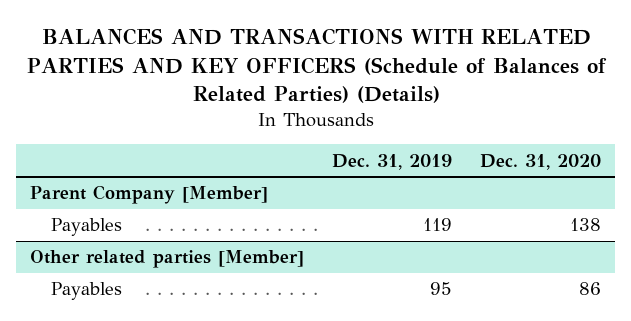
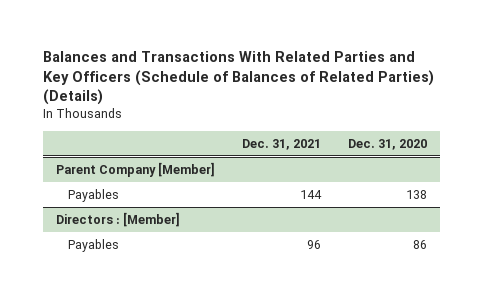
- BALANCES AND TRANSACTIONS WITH RELATED PARTIES AND KEY OFFICERS (Schedule of Balances of Related Parties) (Details)
+ Balances and Transactions With Related Parties and Key Officers (Schedule of Balances of Related Parties) (Details)
- | Dec. 31, 2019 | Dec. 31, 2020
+ | Dec. 31, 2021 | Dec. 31, 2020
- Other related parties [Member]
+ Directors : [Member]

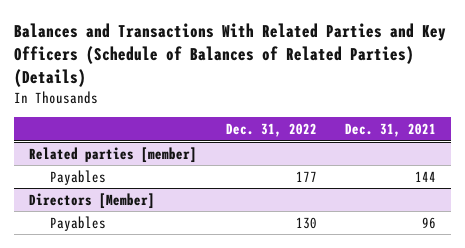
- | Dec. 31, 2021 | Dec. 31, 2020
+ | Dec. 31, 2022 | Dec. 31, 2021
- Parent Company [Member]
+ Related parties [member]
- Directors : [Member]
+ Directors [Member]

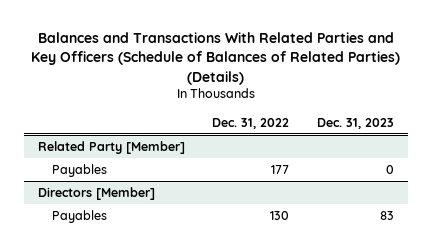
- | Dec. 31, 2022 | Dec. 31, 2021
+ | Dec. 31, 2022 | Dec. 31, 2023
- Related parties [member]
+ Related Party [Member]

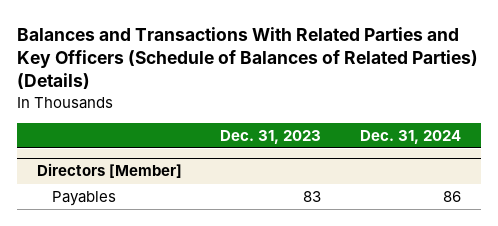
- | Dec. 31, 2022 | Dec. 31, 2023
+ | Dec. 31, 2023 | Dec. 31, 2024
- Related Party [Member]
- Payables | 177 | 0

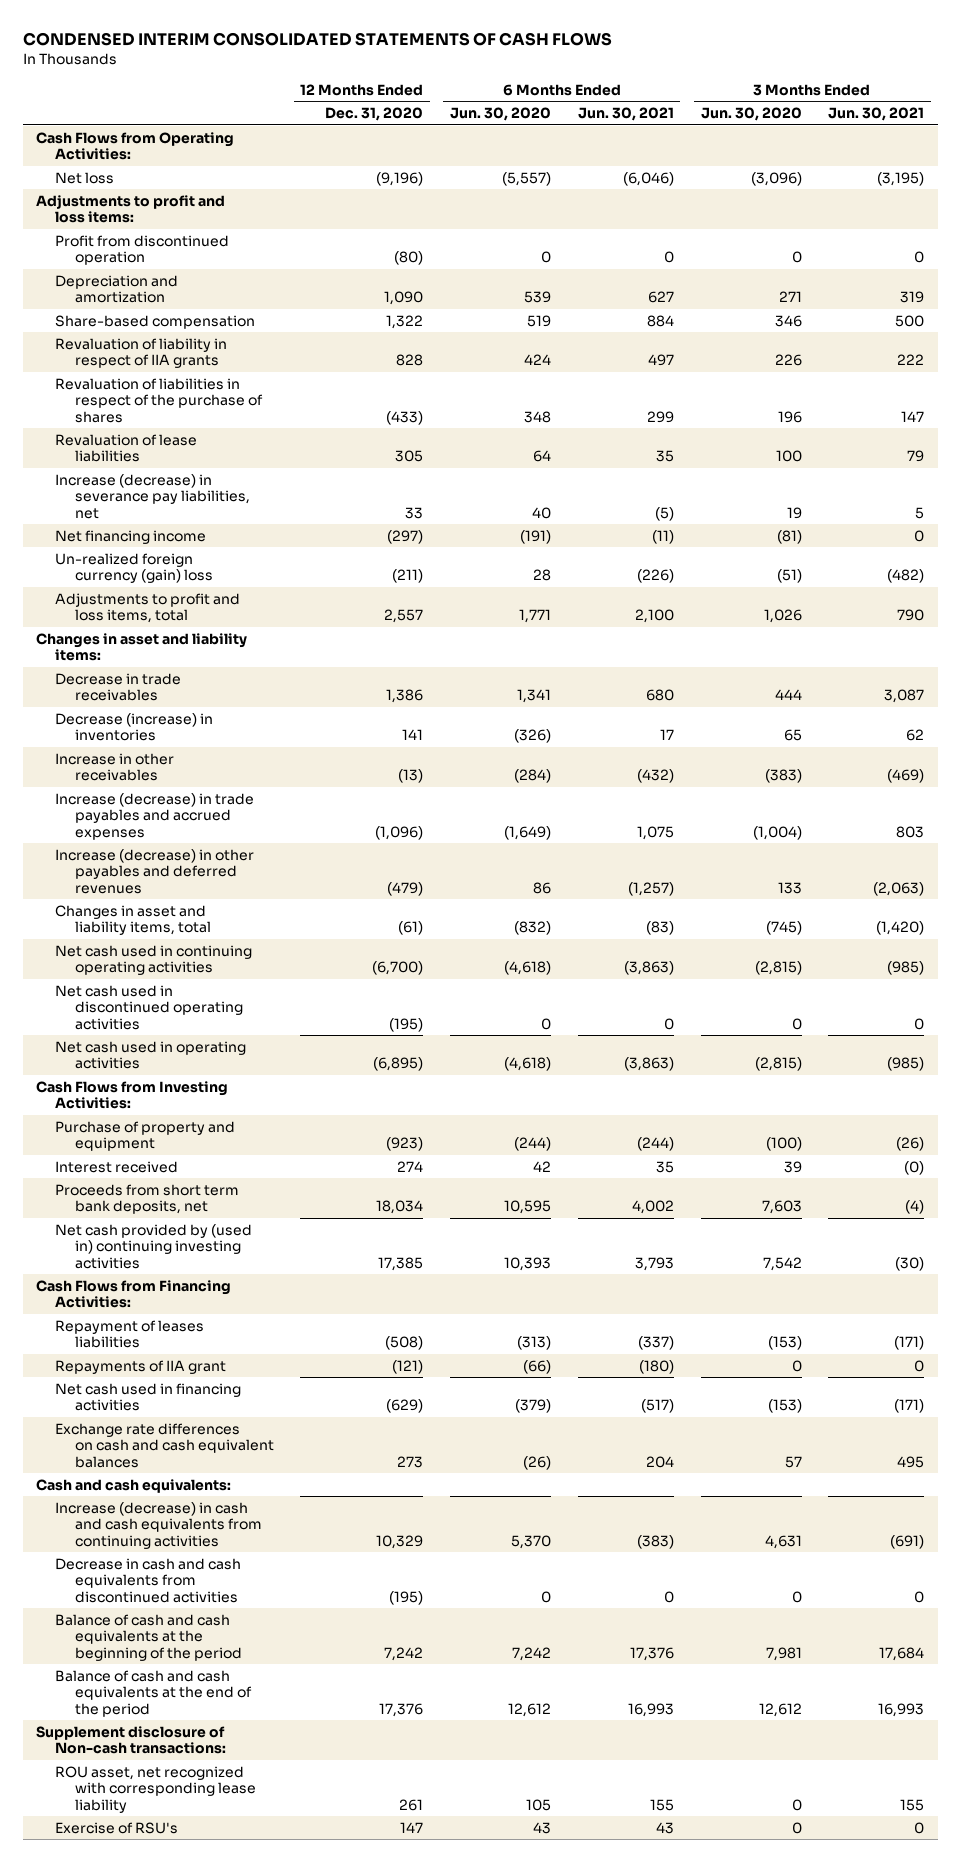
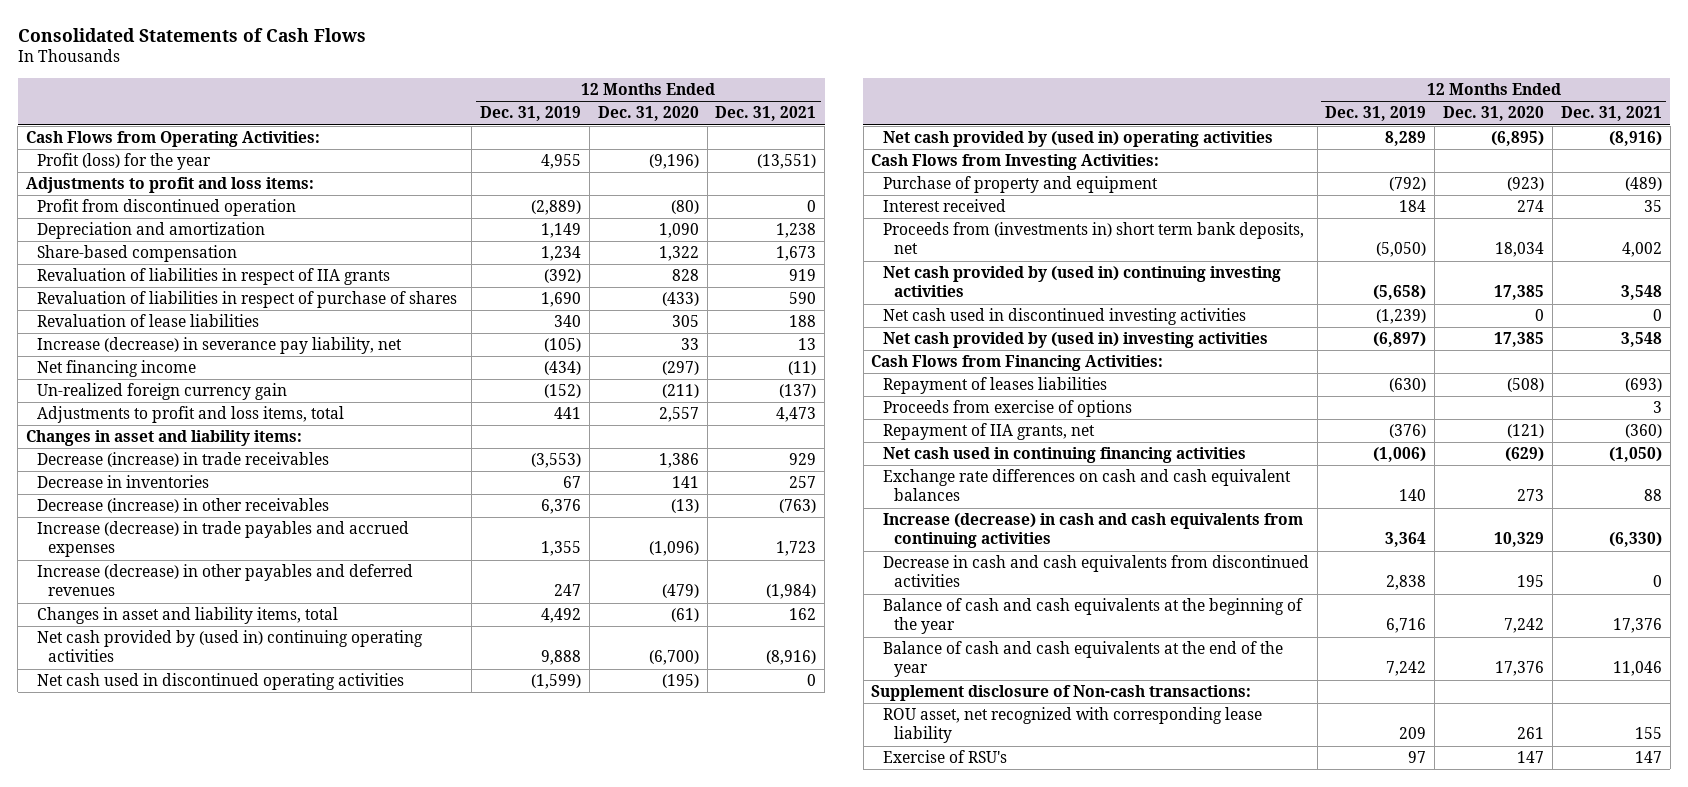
- CONDENSED INTERIM CONSOLIDATED STATEMENTS OF CASH FLOWS
+ Consolidated Statements of Cash Flows
- | 12 Months Ended Dec. 31, 2020 | 6 Months Ended Jun. 30, 2020 | 6 Months Ended Jun. 30, 2021 | 3 Months Ended Jun. 30, 2020 | 3 Months Ended Jun. 30, 2021
+ | 12 Months Ended Dec. 31, 2019 | 12 Months Ended Dec. 31, 2020 | 12 Months Ended Dec. 31, 2021
- Net loss | (9,196) | (5,557) | (6,046) | (3,096) | (3,195)
+ Profit (loss) for the year | 4,955 | (9,196) | (13,551)
- Revaluation of liability in respect of IIA grants | 828 | 424 | 497 | 226 | 222
- Revaluation of liabilities in respect of the purchase of shares | (433) | 348 | 299 | 196 | 147
+ Revaluation of liabilities in respect of IIA grants | (392) | 828 | 919
+ Revaluation of liabilities in respect of purchase of shares | 1,690 | (433) | 590
- Increase (decrease) in severance pay liabilities, net | 33 | 40 | (5) | 19 | 5
+ Increase (decrease) in severance pay liability, net | (105) | 33 | 13
- Un-realized foreign currency (gain) loss | (211) | 28 | (226) | (51) | (482)
+ Un-realized foreign currency gain | (152) | (211) | (137)
- Decrease in trade receivables | 1,386 | 1,341 | 680 | 444 | 3,087
- Decrease (increase) in inventories | 141 | (326) | 17 | 65 | 62
- Increase in other receivables | (13) | (284) | (432) | (383) | (469)
+ Decrease (increase) in trade receivables | (3,553) | 1,386 | 929
+ Decrease in inventories | 67 | 141 | 257
+ Decrease (increase) in other receivables | 6,376 | (13) | (763)
- Net cash used in continuing operating activities | (6,700) | (4,618) | (3,863) | (2,815) | (985)
+ Net cash provided by (used in) continuing operating activities | 9,888 | (6,700) | (8,916)
- Net cash used in operating activities | (6,895) | (4,618) | (3,863) | (2,815) | (985)
+ Net cash provided by (used in) operating activities | 8,289 | (6,895) | (8,916)
- Proceeds from short term bank deposits, net | 18,034 | 10,595 | 4,002 | 7,603 | (4)
+ Proceeds from (investments in) short term bank deposits, net | (5,050) | 18,034 | 4,002
+ Net cash used in discontinued investing activities | (1,239) | 0 | 0
+ Net cash provided by (used in) investing activities | (6,897) | 17,385 | 3,548
- Repayments of IIA grant | (121) | (66) | (180) | 0 | 0
- Net cash used in financing activities | (629) | (379) | (517) | (153) | (171)
+ Proceeds from exercise of options | | | 3
+ Repayment of IIA grants, net | (376) | (121) | (360)
+ Net cash used in continuing financing activities | (1,006) | (629) | (1,050)
- Cash and cash equivalents:
- Decrease in cash and cash equivalents from discontinued activities | (195) | 0 | 0 | 0 | 0
- Balance of cash and cash equivalents at the beginning of the period | 7,242 | 7,242 | 17,376 | 7,981 | 17,684
- Balance of cash and cash equivalents at the end of the period | 17,376 | 12,612 | 16,993 | 12,612 | 16,993
+ Decrease in cash and cash equivalents from discontinued activities | 2,838 | 195 | 0
+ Balance of cash and cash equivalents at the beginning of the year | 6,716 | 7,242 | 17,376
+ Balance of cash and cash equivalents at the end of the year | 7,242 | 17,376 | 11,046

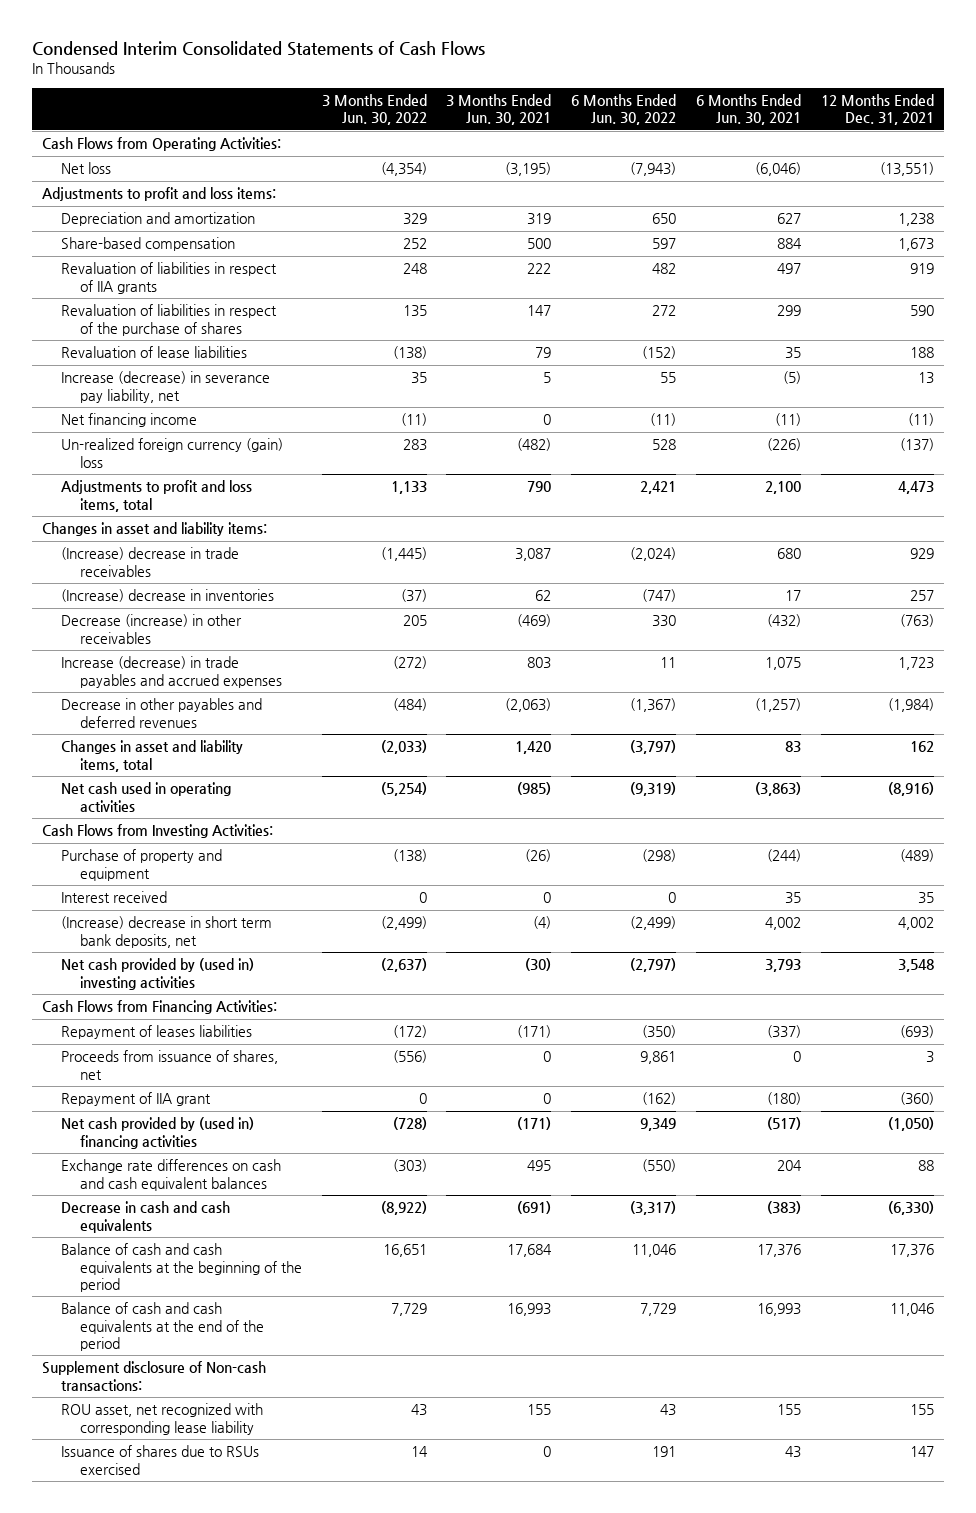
- Consolidated Statements of Cash Flows
+ Condensed Interim Consolidated Statements of Cash Flows
- | 12 Months Ended Dec. 31, 2019 | 12 Months Ended Dec. 31, 2020 | 12 Months Ended Dec. 31, 2021
+ | 3 Months Ended Jun. 30, 2022 | 3 Months Ended Jun. 30, 2021 | 6 Months Ended Jun. 30, 2022 | 6 Months Ended Jun. 30, 2021 | 12 Months Ended Dec. 31, 2021
- Profit (loss) for the year | 4,955 | (9,196) | (13,551)
+ Net loss | (4,354) | (3,195) | (7,943) | (6,046) | (13,551)
- Profit from discontinued operation | (2,889) | (80) | 0
- Revaluation of liabilities in respect of purchase of shares | 1,690 | (433) | 590
+ Revaluation of liabilities in respect of the purchase of shares | 135 | 147 | 272 | 299 | 590
- Un-realized foreign currency gain | (152) | (211) | (137)
+ Un-realized foreign currency (gain) loss | 283 | (482) | 528 | (226) | (137)
- Decrease (increase) in trade receivables | (3,553) | 1,386 | 929
- Decrease in inventories | 67 | 141 | 257
+ (Increase) decrease in trade receivables | (1,445) | 3,087 | (2,024) | 680 | 929
+ (Increase) decrease in inventories | (37) | 62 | (747) | 17 | 257
- Increase (decrease) in other payables and deferred revenues | 247 | (479) | (1,984)
+ Decrease in other payables and deferred revenues | (484) | (2,063) | (1,367) | (1,257) | (1,984)
- Net cash provided by (used in) continuing operating activities | 9,888 | (6,700) | (8,916)
- Net cash used in discontinued operating activities | (1,599) | (195) | 0
- Net cash provided by (used in) operating activities | 8,289 | (6,895) | (8,916)
+ Net cash used in operating activities | (5,254) | (985) | (9,319) | (3,863) | (8,916)
- Proceeds from (investments in) short term bank deposits, net | (5,050) | 18,034 | 4,002
- Net cash provided by (used in) continuing investing activities | (5,658) | 17,385 | 3,548
- Net cash used in discontinued investing activities | (1,239) | 0 | 0
+ (Increase) decrease in short term bank deposits, net | (2,499) | (4) | (2,499) | 4,002 | 4,002
- Proceeds from exercise of options | | | 3
- Repayment of IIA grants, net | (376) | (121) | (360)
- Net cash used in continuing financing activities | (1,006) | (629) | (1,050)
+ Proceeds from issuance of shares, net | (556) | 0 | 9,861 | 0 | 3
+ Repayment of IIA grant | 0 | 0 | (162) | (180) | (360)
+ Net cash provided by (used in) financing activities | (728) | (171) | 9,349 | (517) | (1,050)
- Increase (decrease) in cash and cash equivalents from continuing activities | 3,364 | 10,329 | (6,330)
- Decrease in cash and cash equivalents from discontinued activities | 2,838 | 195 | 0
- Balance of cash and cash equivalents at the beginning of the year | 6,716 | 7,242 | 17,376
- Balance of cash and cash equivalents at the end of the year | 7,242 | 17,376 | 11,046
+ Decrease in cash and cash equivalents | (8,922) | (691) | (3,317) | (383) | (6,330)
+ Balance of cash and cash equivalents at the beginning of the period | 16,651 | 17,684 | 11,046 | 17,376 | 17,376
+ Balance of cash and cash equivalents at the end of the period | 7,729 | 16,993 | 7,729 | 16,993 | 11,046
- Exercise of RSU's | 97 | 147 | 147
+ Issuance of shares due to RSUs exercised | 14 | 0 | 191 | 43 | 147

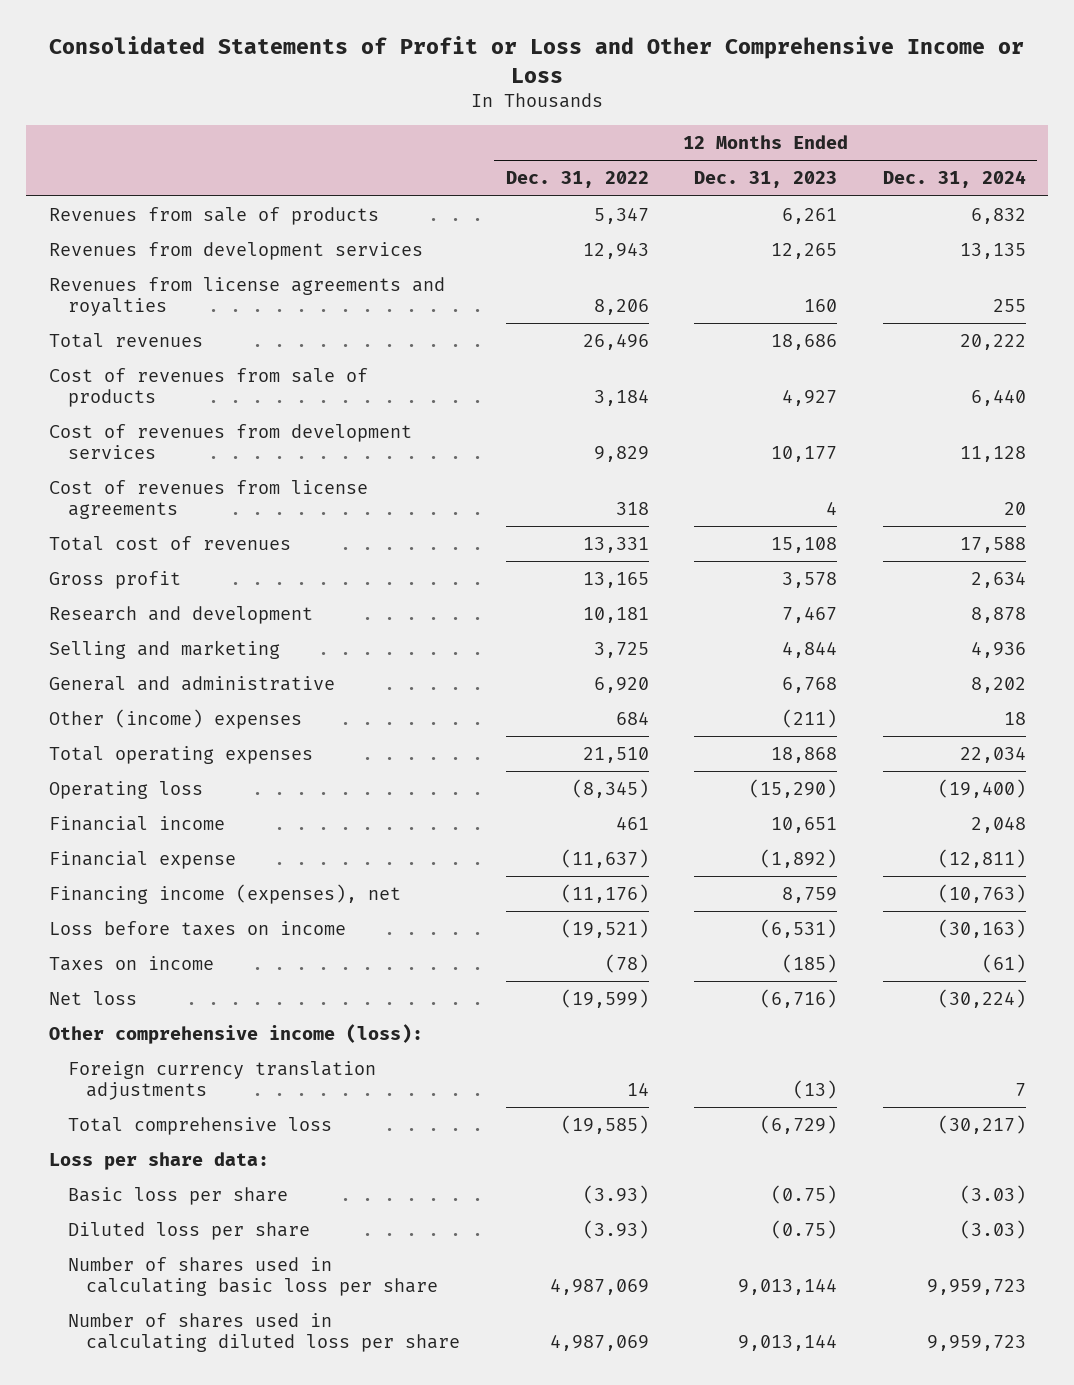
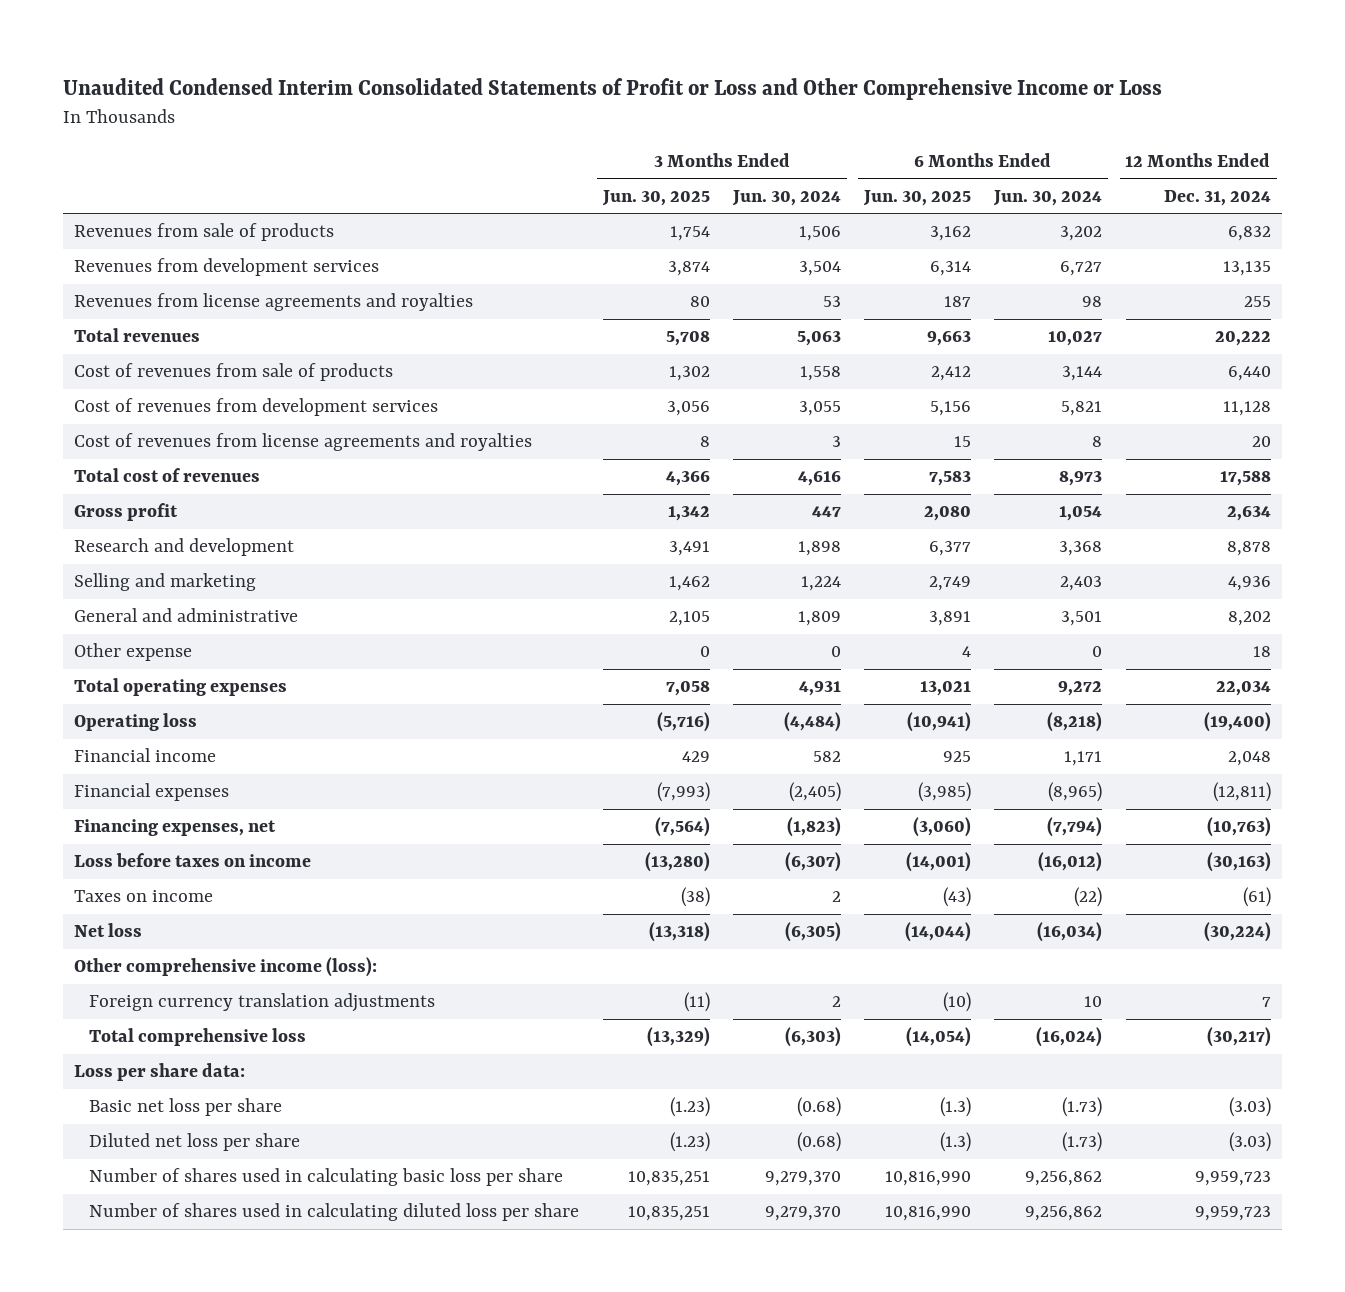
- Consolidated Statements of Profit or Loss and Other Comprehensive Income or Loss
+ Unaudited Condensed Interim Consolidated Statements of Profit or Loss and Other Comprehensive Income or Loss
- | 12 Months Ended Dec. 31, 2022 | 12 Months Ended Dec. 31, 2023 | 12 Months Ended Dec. 31, 2024
+ | 3 Months Ended Jun. 30, 2025 | 3 Months Ended Jun. 30, 2024 | 6 Months Ended Jun. 30, 2025 | 6 Months Ended Jun. 30, 2024 | 12 Months Ended Dec. 31, 2024
- Cost of revenues from license agreements | 318 | 4 | 20
+ Cost of revenues from license agreements and royalties | 8 | 3 | 15 | 8 | 20
- Other (income) expenses | 684 | (211) | 18
+ Other expense | 0 | 0 | 4 | 0 | 18
- Financial expense | (11,637) | (1,892) | (12,811)
- Financing income (expenses), net | (11,176) | 8,759 | (10,763)
+ Financial expenses | (7,993) | (2,405) | (3,985) | (8,965) | (12,811)
+ Financing expenses, net | (7,564) | (1,823) | (3,060) | (7,794) | (10,763)
- Basic loss per share | (3.93) | (0.75) | (3.03)
- Diluted loss per share | (3.93) | (0.75) | (3.03)
+ Basic net loss per share | (1.23) | (0.68) | (1.3) | (1.73) | (3.03)
+ Diluted net loss per share | (1.23) | (0.68) | (1.3) | (1.73) | (3.03)

